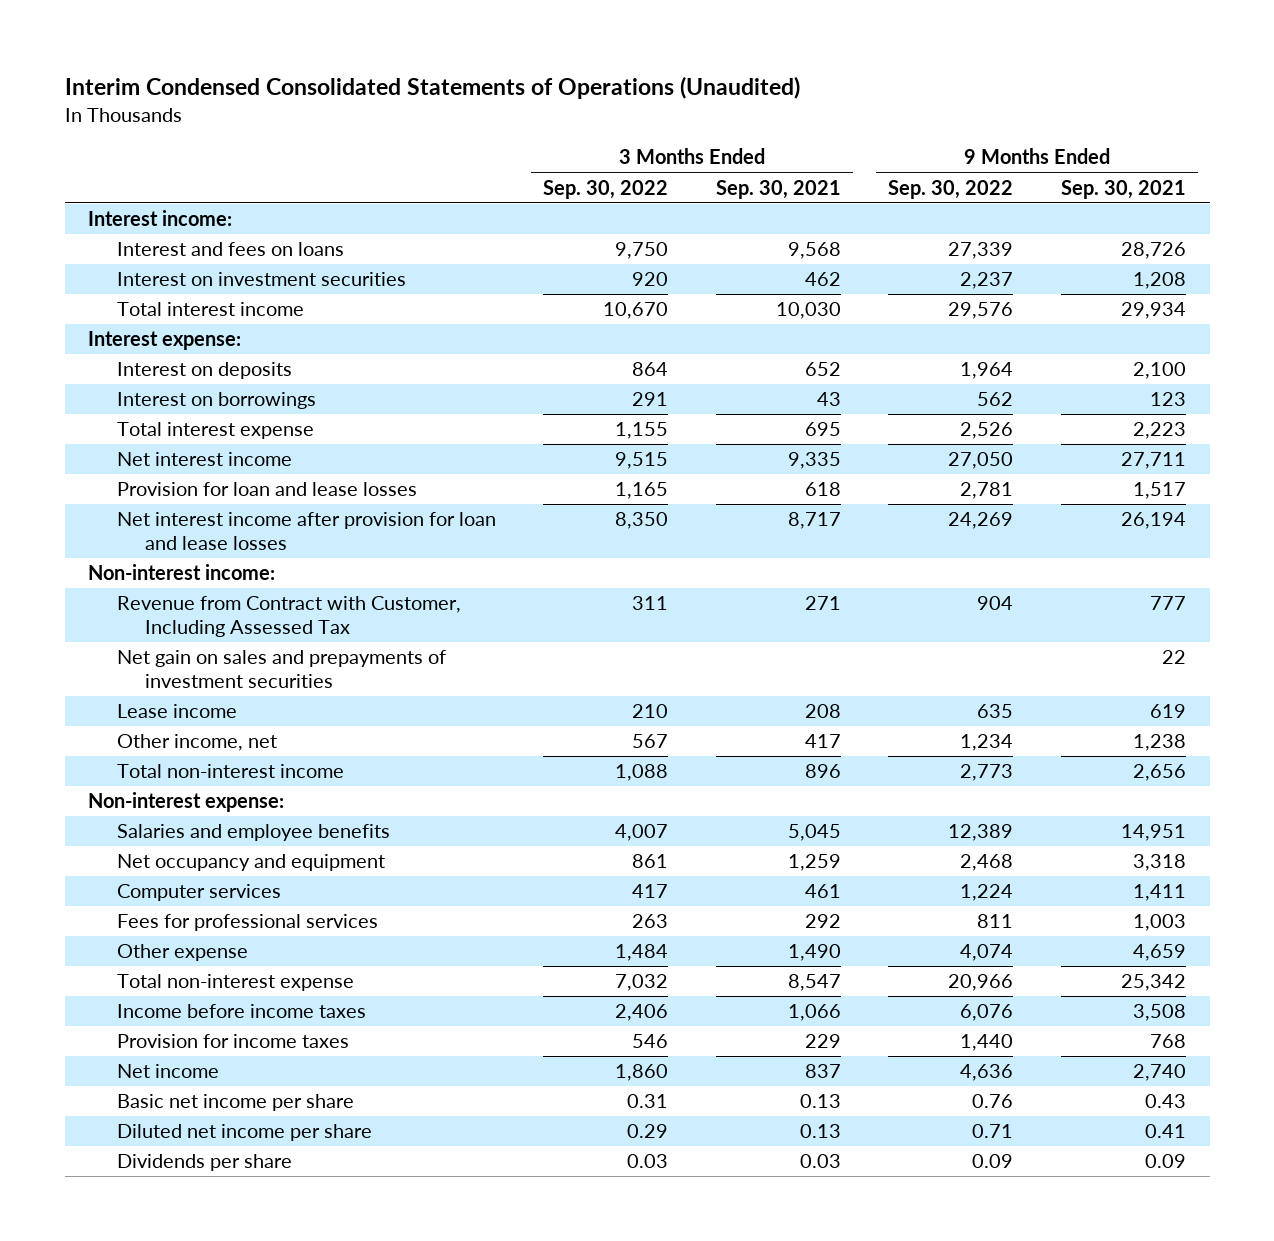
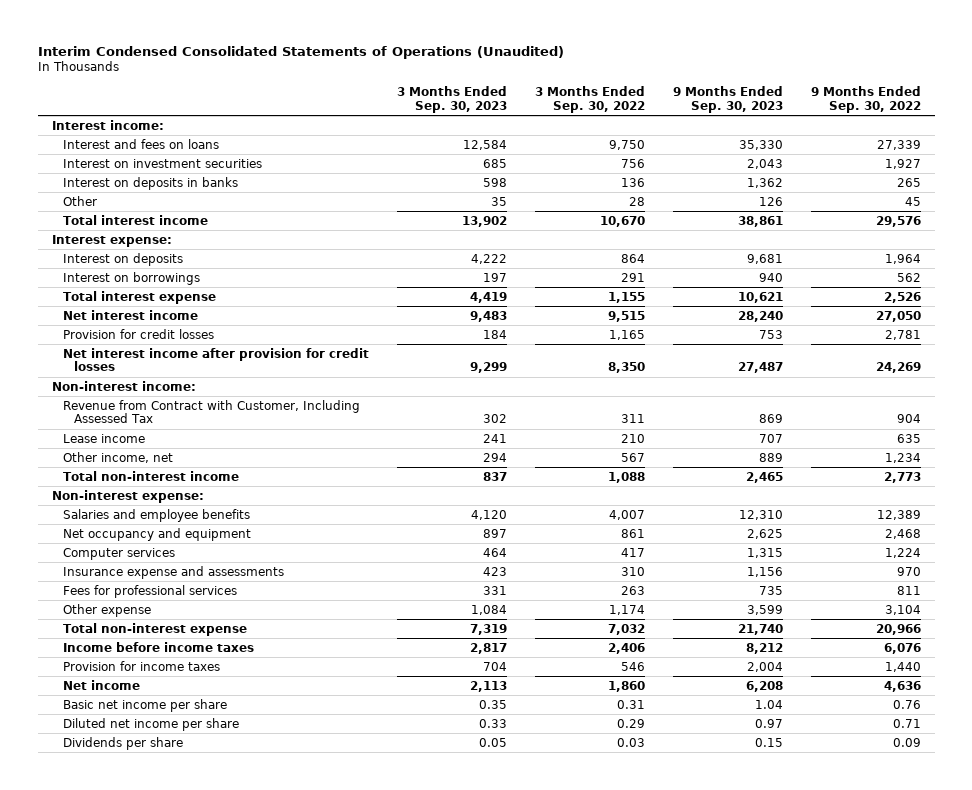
- | 3 Months Ended Sep. 30, 2022 | 3 Months Ended Sep. 30, 2021 | 9 Months Ended Sep. 30, 2022 | 9 Months Ended Sep. 30, 2021
+ | 3 Months Ended Sep. 30, 2023 | 3 Months Ended Sep. 30, 2022 | 9 Months Ended Sep. 30, 2023 | 9 Months Ended Sep. 30, 2022
- Interest on investment securities | 920 | 462 | 2,237 | 1,208
+ Interest on investment securities | 685 | 756 | 2,043 | 1,927
+ Interest on deposits in banks | 598 | 136 | 1,362 | 265
+ Other | 35 | 28 | 126 | 45
- Provision for loan and lease losses | 1,165 | 618 | 2,781 | 1,517
- Net interest income after provision for loan and lease losses | 8,350 | 8,717 | 24,269 | 26,194
+ Provision for credit losses | 184 | 1,165 | 753 | 2,781
+ Net interest income after provision for credit losses | 9,299 | 8,350 | 27,487 | 24,269
- Net gain on sales and prepayments of investment securities | | | | 22
+ Insurance expense and assessments | 423 | 310 | 1,156 | 970
- Other expense | 1,484 | 1,490 | 4,074 | 4,659
+ Other expense | 1,084 | 1,174 | 3,599 | 3,104

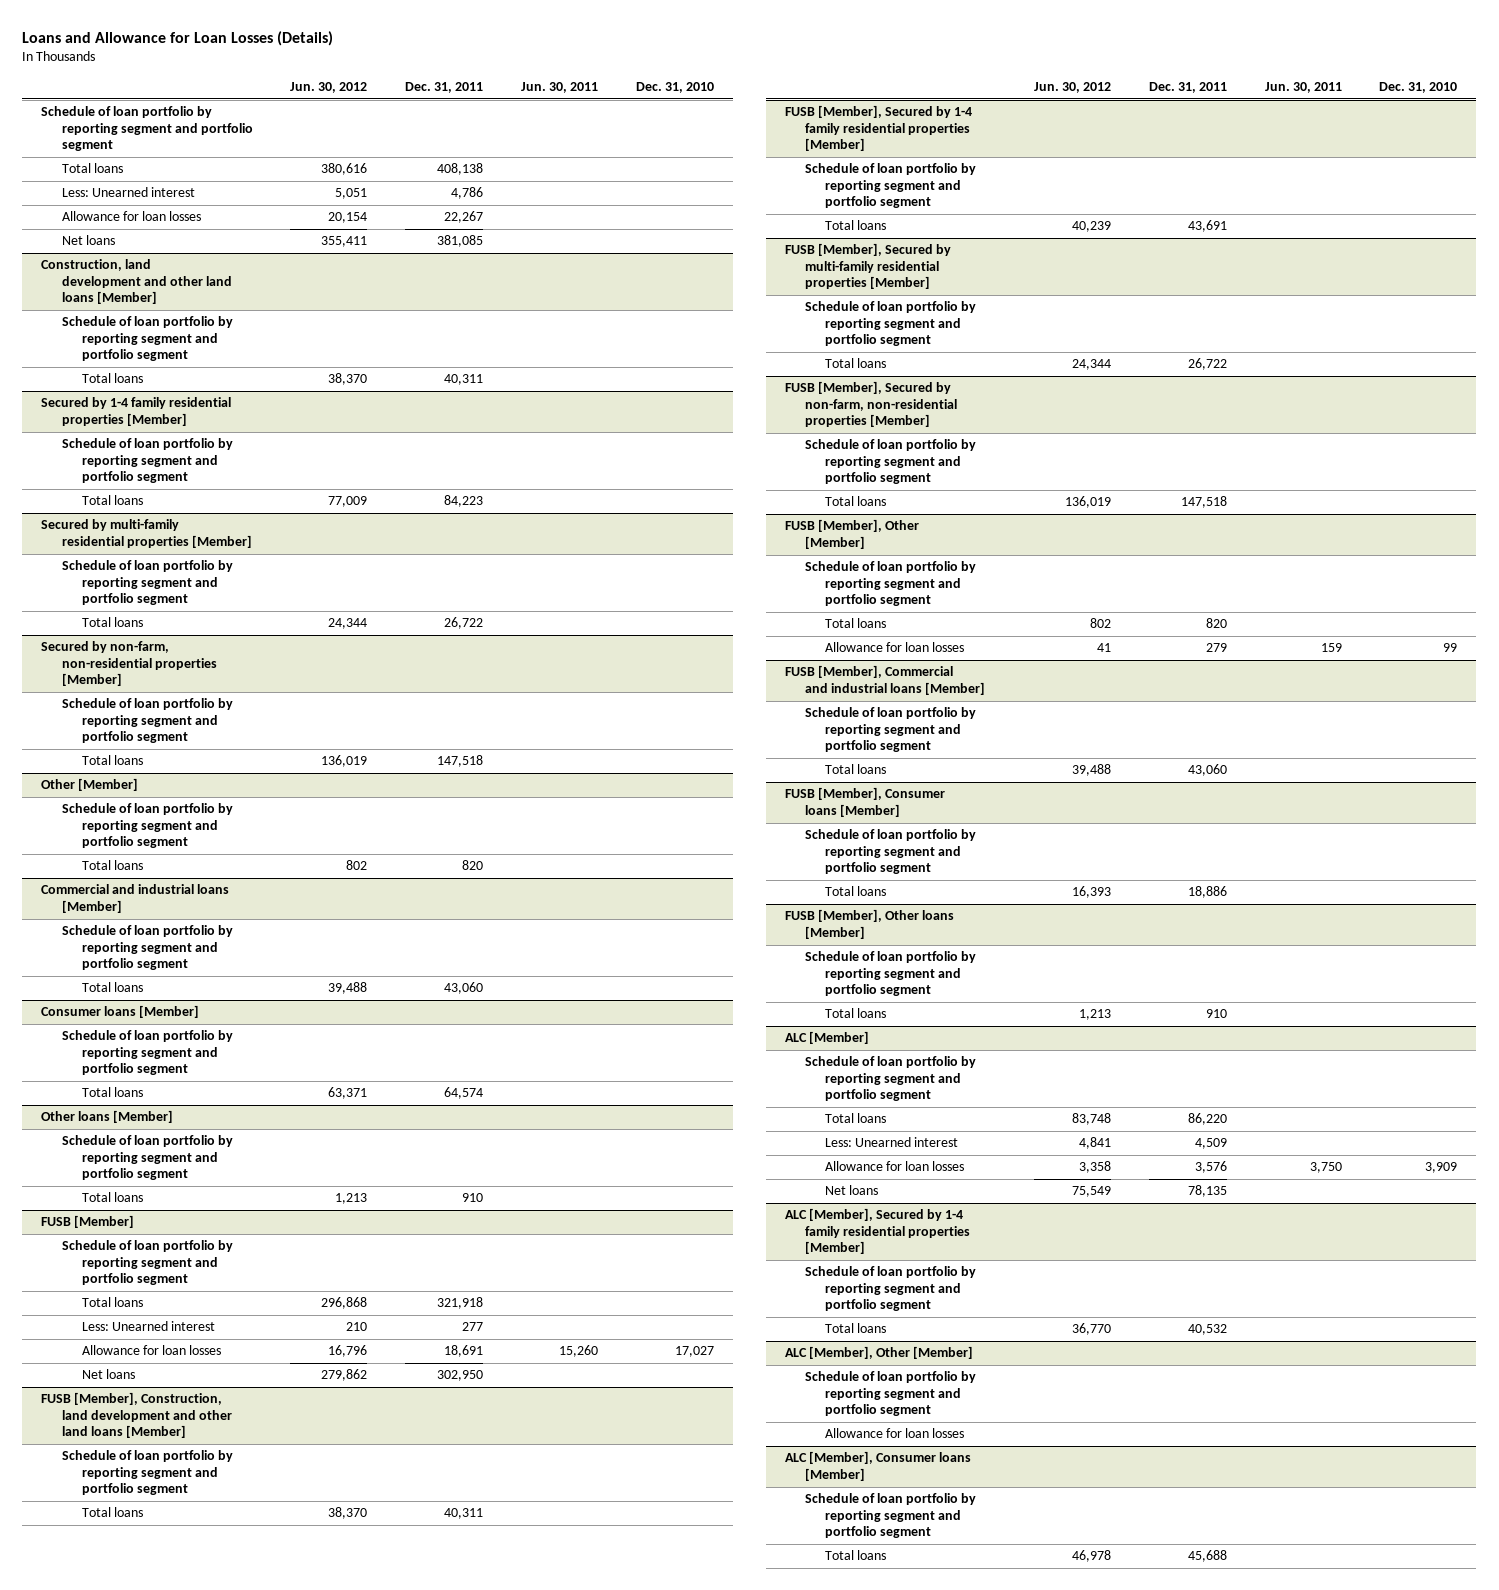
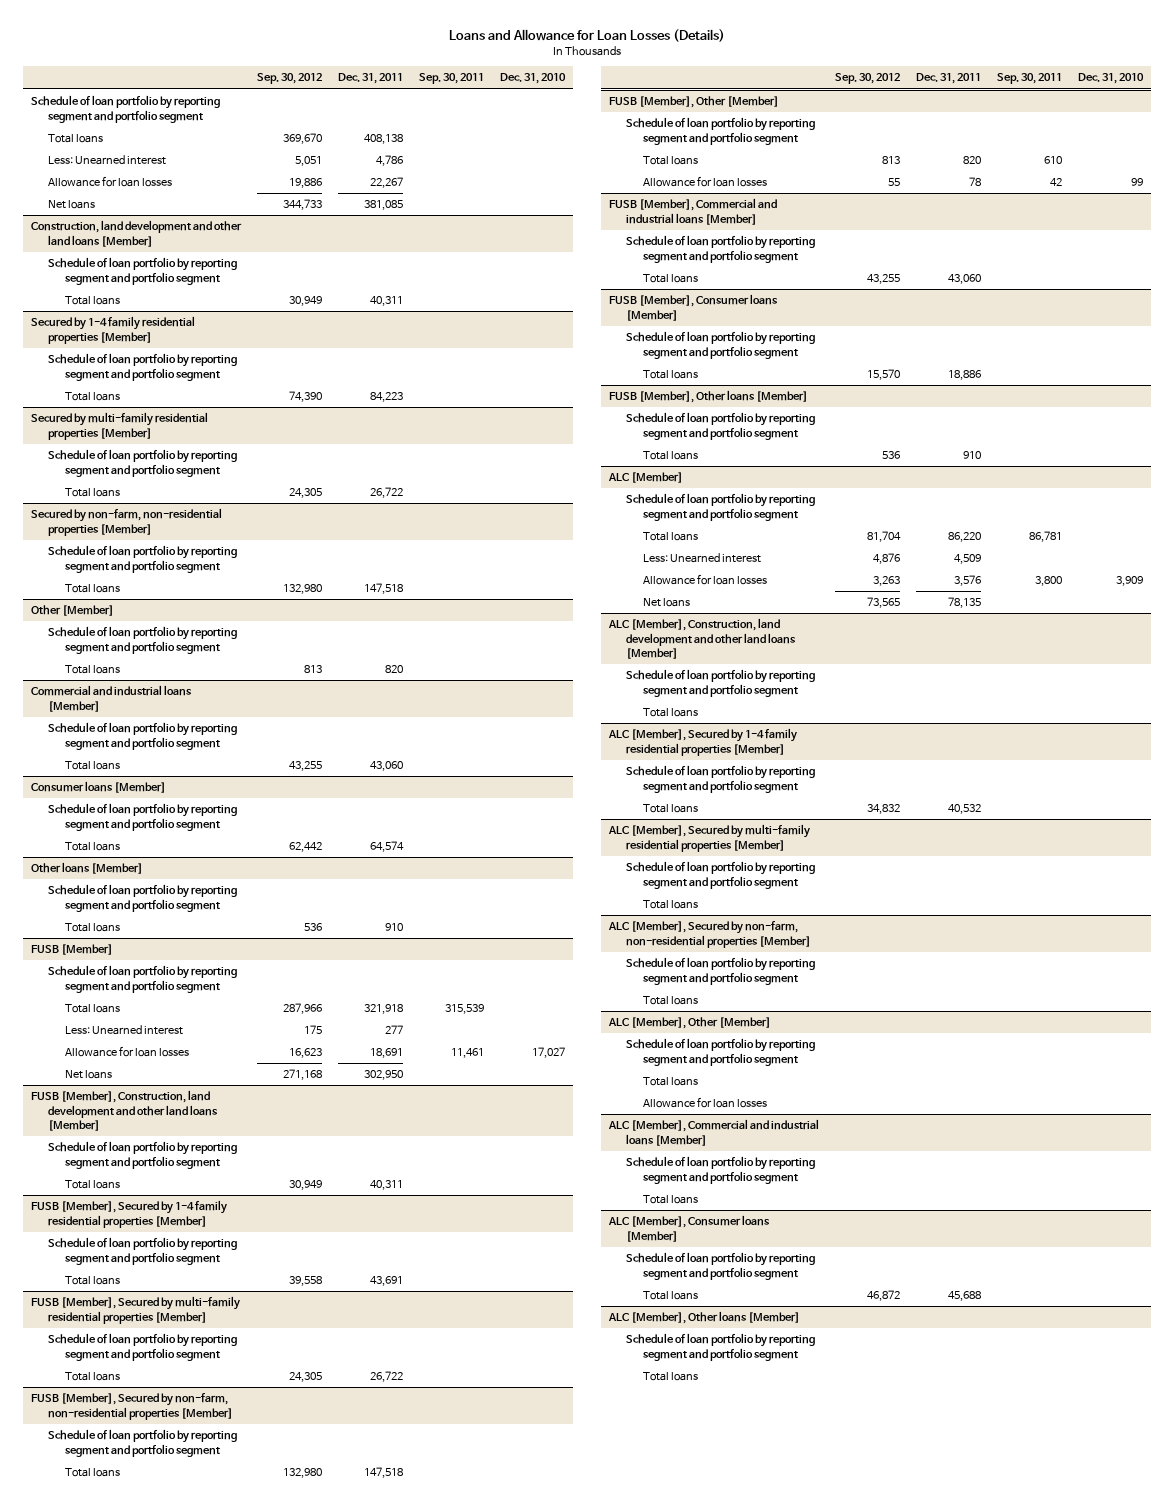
- | Jun. 30, 2012 | Dec. 31, 2011 | Jun. 30, 2011 | Dec. 31, 2010
+ | Sep. 30, 2012 | Dec. 31, 2011 | Sep. 30, 2011 | Dec. 31, 2010
@ FUSB [Member], Other [Member]
- Allowance for loan losses | 41 | 279 | 159 | 99
+ Allowance for loan losses | 55 | 78 | 42 | 99
+ ALC [Member], Construction, land development and other land loans [Member]
+ Schedule of loan portfolio by reporting segment and portfolio segment
+ Total loans
+ ALC [Member], Secured by multi-family residential properties [Member]
+ Schedule of loan portfolio by reporting segment and portfolio segment
+ Total loans
+ ALC [Member], Secured by non-farm, non-residential properties [Member]
+ Schedule of loan portfolio by reporting segment and portfolio segment
+ Total loans
@ ALC [Member], Other [Member]
+ Total loans
+ ALC [Member], Commercial and industrial loans [Member]
+ Schedule of loan portfolio by reporting segment and portfolio segment
+ Total loans
+ ALC [Member], Other loans [Member]
+ Schedule of loan portfolio by reporting segment and portfolio segment
+ Total loans

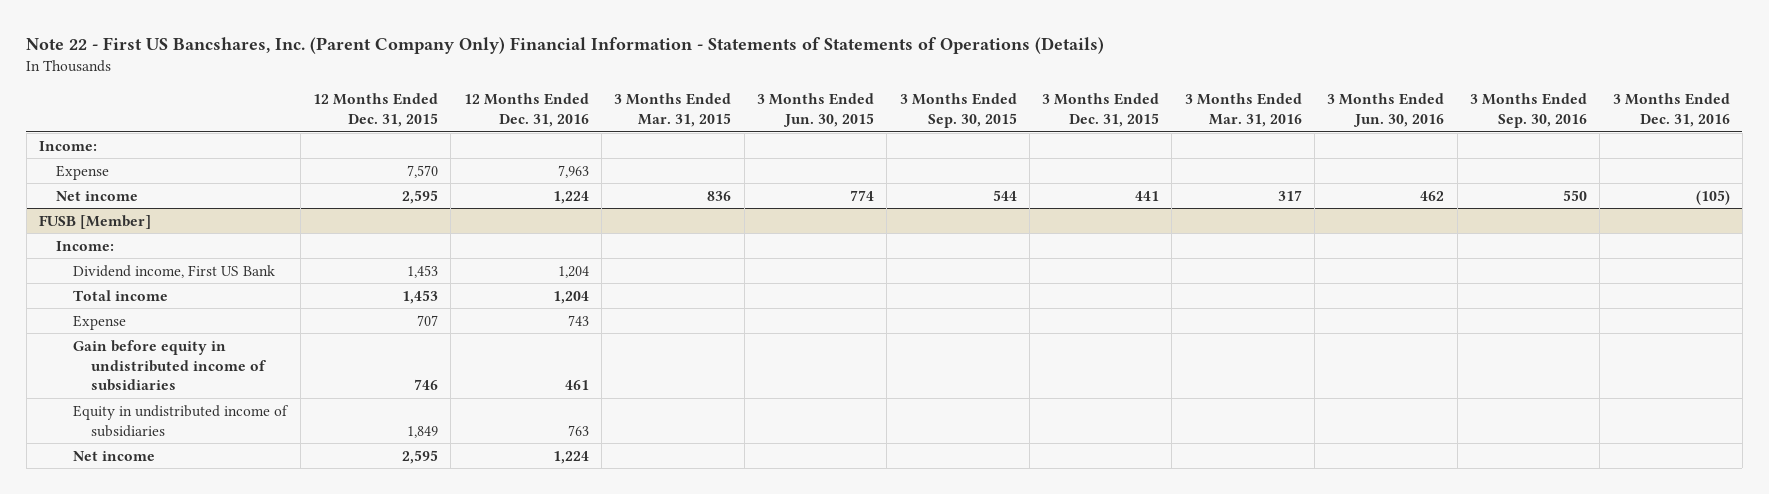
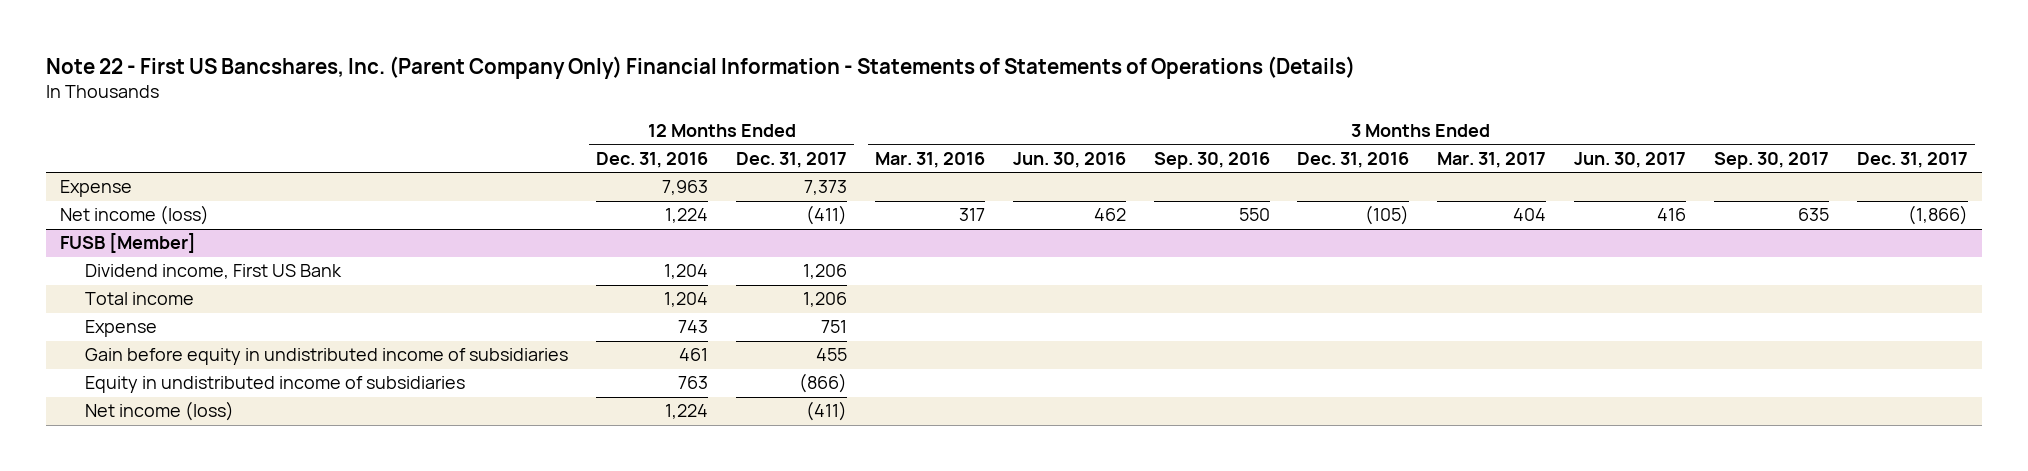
- | 12 Months Ended Dec. 31, 2015 | 12 Months Ended Dec. 31, 2016 | 3 Months Ended Mar. 31, 2015 | 3 Months Ended Jun. 30, 2015 | 3 Months Ended Sep. 30, 2015 | 3 Months Ended Dec. 31, 2015 | 3 Months Ended Mar. 31, 2016 | 3 Months Ended Jun. 30, 2016 | 3 Months Ended Sep. 30, 2016 | 3 Months Ended Dec. 31, 2016
+ | 12 Months Ended Dec. 31, 2016 | 12 Months Ended Dec. 31, 2017 | 3 Months Ended Mar. 31, 2016 | 3 Months Ended Jun. 30, 2016 | 3 Months Ended Sep. 30, 2016 | 3 Months Ended Dec. 31, 2016 | 3 Months Ended Mar. 31, 2017 | 3 Months Ended Jun. 30, 2017 | 3 Months Ended Sep. 30, 2017 | 3 Months Ended Dec. 31, 2017
- Income:
- Net income | 2,595 | 1,224 | 836 | 774 | 544 | 441 | 317 | 462 | 550 | (105)
+ Net income (loss) | 1,224 | (411) | 317 | 462 | 550 | (105) | 404 | 416 | 635 | (1,866)
@ FUSB [Member]
- Income:
- Net income | 2,595 | 1,224 | | | | | | | |
+ Net income (loss) | 1,224 | (411) | | | | | | | |

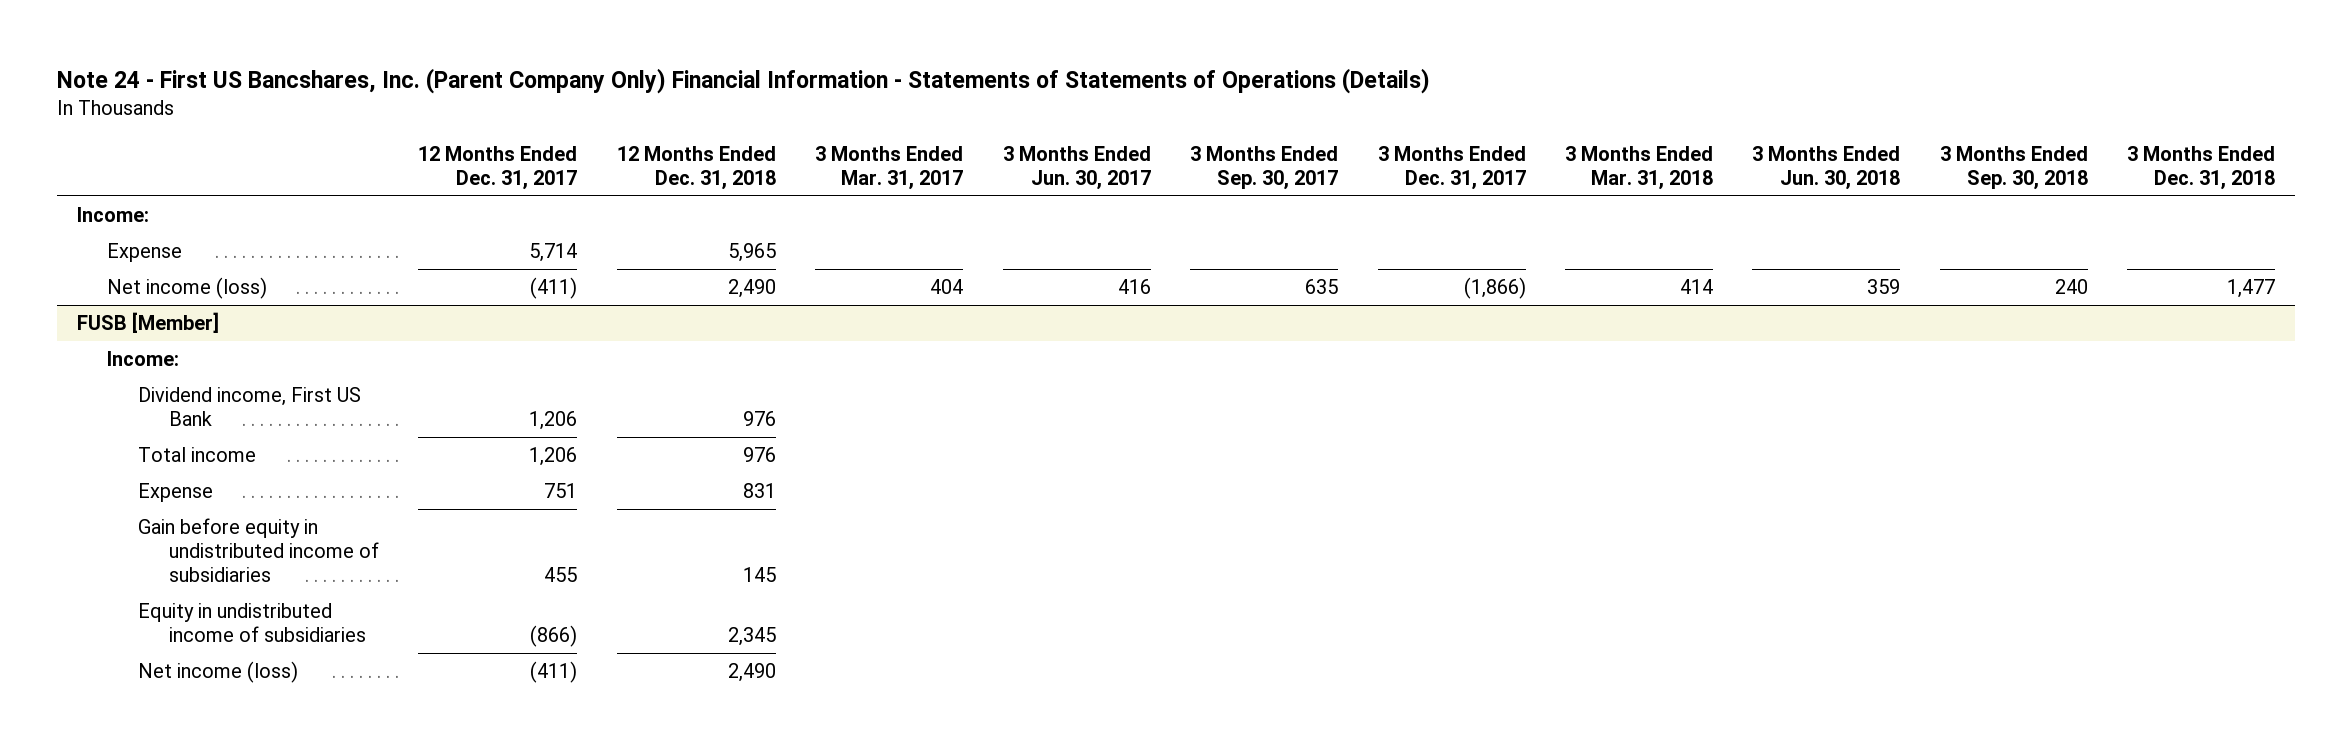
- Note 22 - First US Bancshares, Inc. (Parent Company Only) Financial Information - Statements of Statements of Operations (Details)
+ Note 24 - First US Bancshares, Inc. (Parent Company Only) Financial Information - Statements of Statements of Operations (Details)
- | 12 Months Ended Dec. 31, 2016 | 12 Months Ended Dec. 31, 2017 | 3 Months Ended Mar. 31, 2016 | 3 Months Ended Jun. 30, 2016 | 3 Months Ended Sep. 30, 2016 | 3 Months Ended Dec. 31, 2016 | 3 Months Ended Mar. 31, 2017 | 3 Months Ended Jun. 30, 2017 | 3 Months Ended Sep. 30, 2017 | 3 Months Ended Dec. 31, 2017
+ | 12 Months Ended Dec. 31, 2017 | 12 Months Ended Dec. 31, 2018 | 3 Months Ended Mar. 31, 2017 | 3 Months Ended Jun. 30, 2017 | 3 Months Ended Sep. 30, 2017 | 3 Months Ended Dec. 31, 2017 | 3 Months Ended Mar. 31, 2018 | 3 Months Ended Jun. 30, 2018 | 3 Months Ended Sep. 30, 2018 | 3 Months Ended Dec. 31, 2018
- Expense | 7,963 | 7,373 | | | | | | | |
+ Income:
+ Expense | 5,714 | 5,965 | | | | | | | |
@ FUSB [Member]
+ Income:

